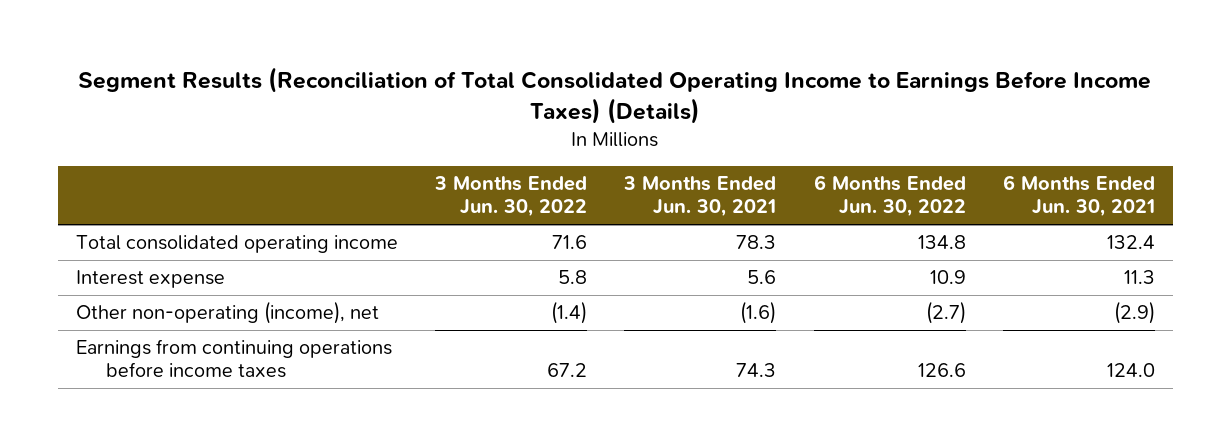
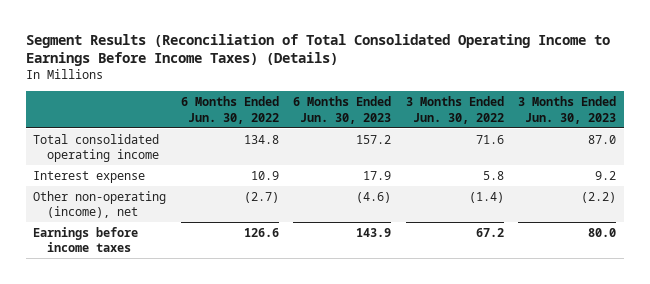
- | 3 Months Ended Jun. 30, 2022 | 3 Months Ended Jun. 30, 2021 | 6 Months Ended Jun. 30, 2022 | 6 Months Ended Jun. 30, 2021
+ | 6 Months Ended Jun. 30, 2022 | 6 Months Ended Jun. 30, 2023 | 3 Months Ended Jun. 30, 2022 | 3 Months Ended Jun. 30, 2023
- Earnings from continuing operations before income taxes | 67.2 | 74.3 | 126.6 | 124.0
+ Earnings before income taxes | 126.6 | 143.9 | 67.2 | 80.0

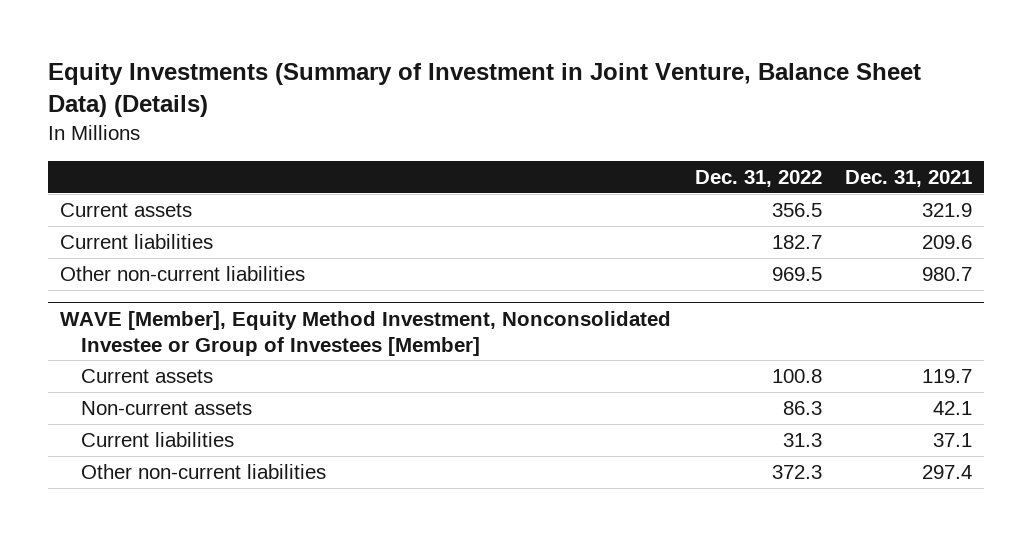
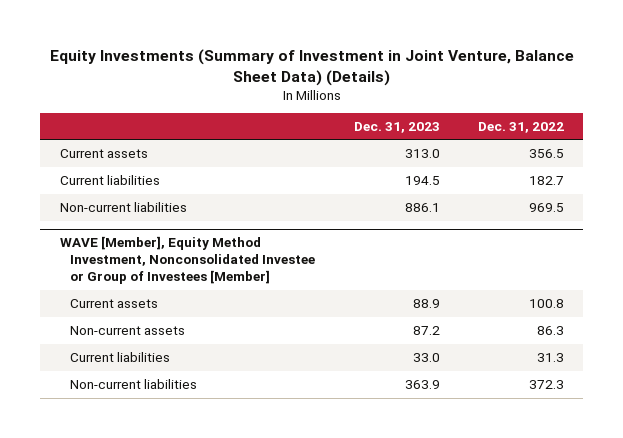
- | Dec. 31, 2022 | Dec. 31, 2021
+ | Dec. 31, 2023 | Dec. 31, 2022
- Other non-current liabilities | 969.5 | 980.7
+ Non-current liabilities | 886.1 | 969.5
@ WAVE [Member], Equity Method Investment, Nonconsolidated Investee or Group of Investees [Member]
- Other non-current liabilities | 372.3 | 297.4
+ Non-current liabilities | 363.9 | 372.3

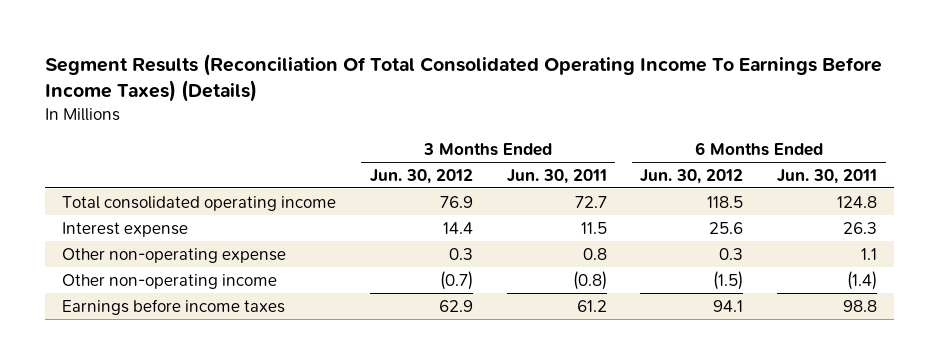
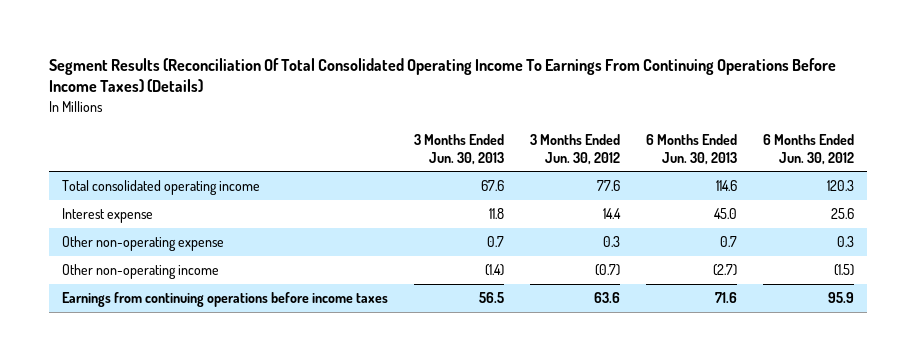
- Segment Results (Reconciliation Of Total Consolidated Operating Income To Earnings Before Income Taxes) (Details)
+ Segment Results (Reconciliation Of Total Consolidated Operating Income To Earnings From Continuing Operations Before Income Taxes) (Details)
- | 3 Months Ended Jun. 30, 2012 | 3 Months Ended Jun. 30, 2011 | 6 Months Ended Jun. 30, 2012 | 6 Months Ended Jun. 30, 2011
+ | 3 Months Ended Jun. 30, 2013 | 3 Months Ended Jun. 30, 2012 | 6 Months Ended Jun. 30, 2013 | 6 Months Ended Jun. 30, 2012
- Total consolidated operating income | 76.9 | 72.7 | 118.5 | 124.8
+ Total consolidated operating income | 67.6 | 77.6 | 114.6 | 120.3
- Earnings before income taxes | 62.9 | 61.2 | 94.1 | 98.8
+ Earnings from continuing operations before income taxes | 56.5 | 63.6 | 71.6 | 95.9

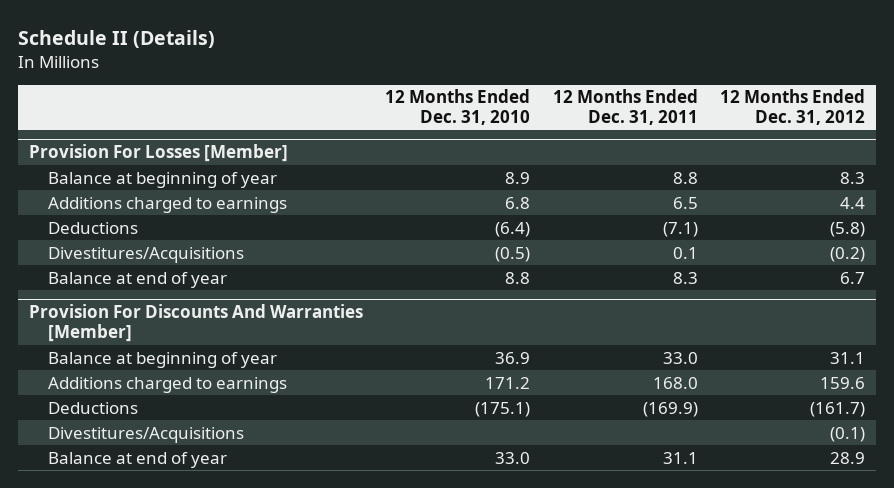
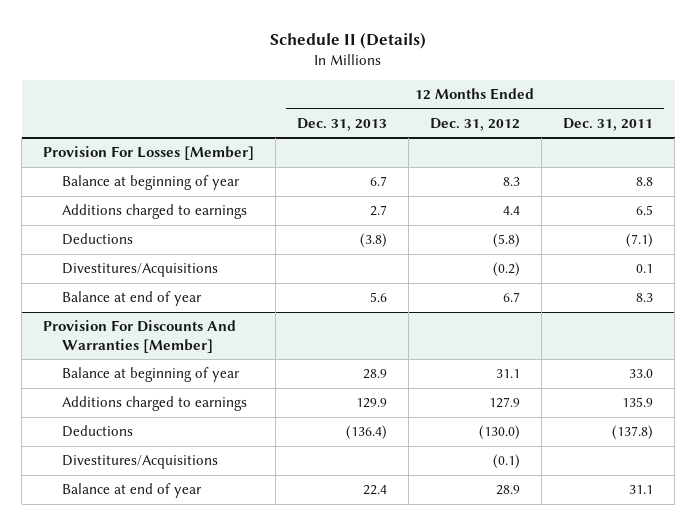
- | 12 Months Ended Dec. 31, 2010 | 12 Months Ended Dec. 31, 2011 | 12 Months Ended Dec. 31, 2012
+ | 12 Months Ended Dec. 31, 2013 | 12 Months Ended Dec. 31, 2012 | 12 Months Ended Dec. 31, 2011
@ Provision For Discounts And Warranties [Member]
- Additions charged to earnings | 171.2 | 168.0 | 159.6
- Deductions | (175.1) | (169.9) | (161.7)
+ Additions charged to earnings | 129.9 | 127.9 | 135.9
+ Deductions | (136.4) | (130.0) | (137.8)

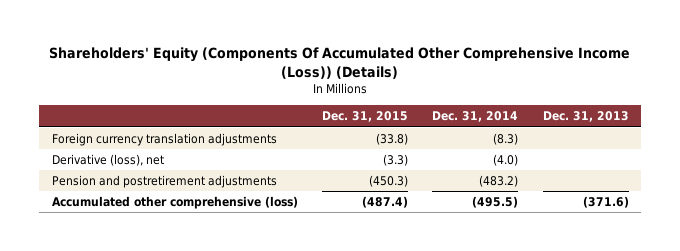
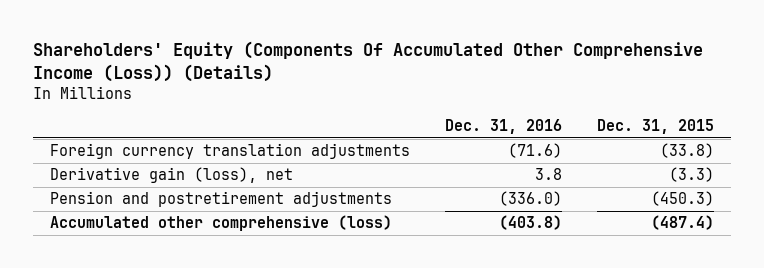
- | Dec. 31, 2015 | Dec. 31, 2014 | Dec. 31, 2013
+ | Dec. 31, 2016 | Dec. 31, 2015
- Derivative (loss), net | (3.3) | (4.0) |
+ Derivative gain (loss), net | 3.8 | (3.3)

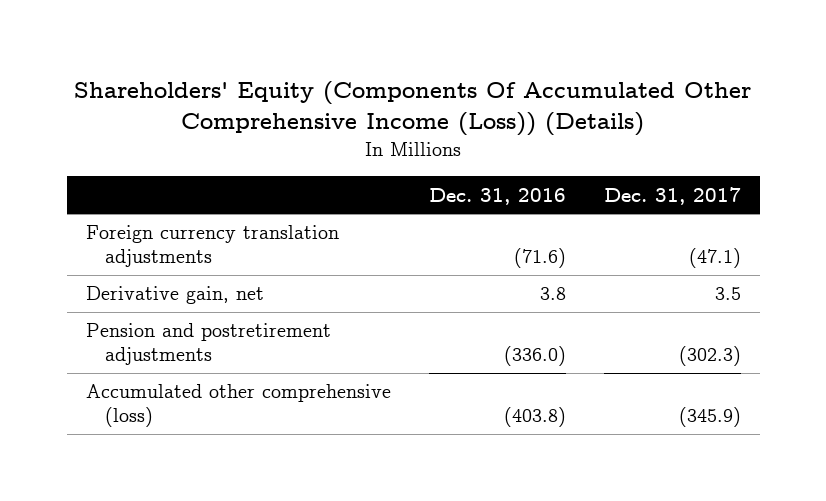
- | Dec. 31, 2016 | Dec. 31, 2015
+ | Dec. 31, 2016 | Dec. 31, 2017
- Derivative gain (loss), net | 3.8 | (3.3)
+ Derivative gain, net | 3.8 | 3.5

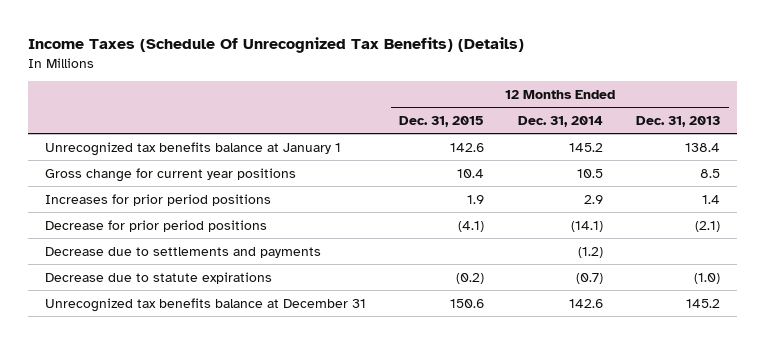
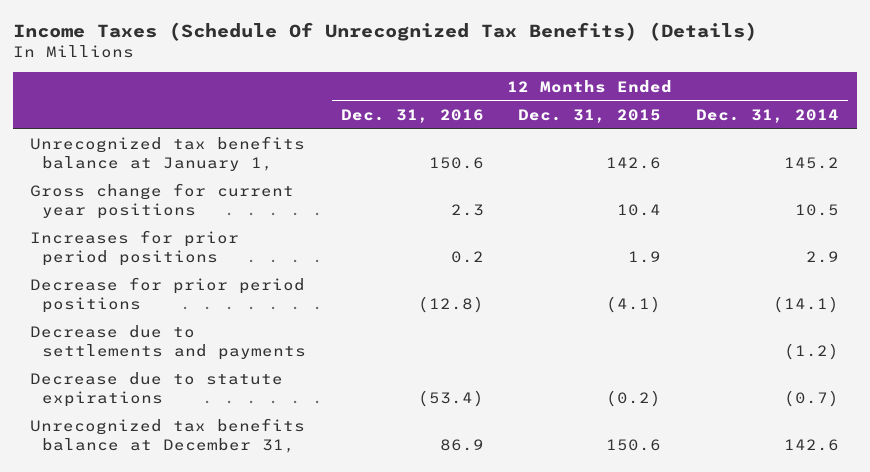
- | 12 Months Ended Dec. 31, 2015 | 12 Months Ended Dec. 31, 2014 | 12 Months Ended Dec. 31, 2013
+ | 12 Months Ended Dec. 31, 2016 | 12 Months Ended Dec. 31, 2015 | 12 Months Ended Dec. 31, 2014
- Unrecognized tax benefits balance at January 1 | 142.6 | 145.2 | 138.4
+ Unrecognized tax benefits balance at January 1, | 150.6 | 142.6 | 145.2
- Unrecognized tax benefits balance at December 31 | 150.6 | 142.6 | 145.2
+ Unrecognized tax benefits balance at December 31, | 86.9 | 150.6 | 142.6

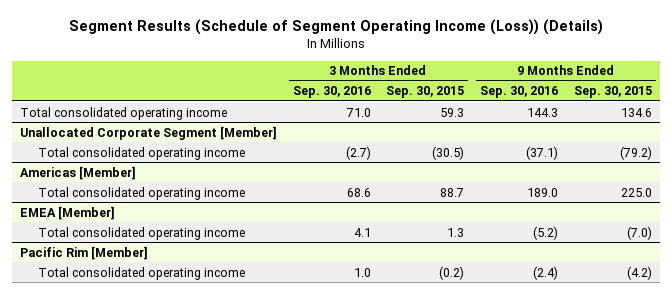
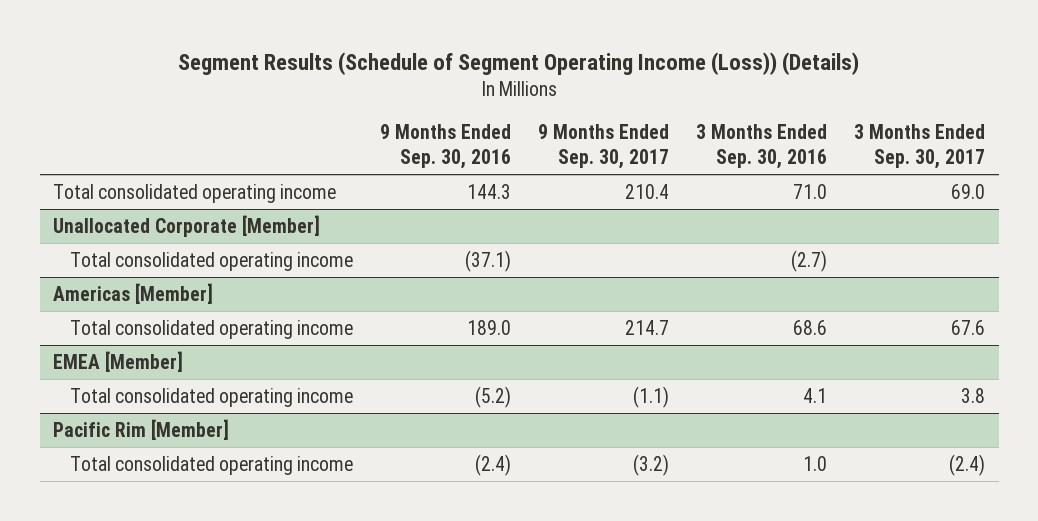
- | 3 Months Ended Sep. 30, 2016 | 3 Months Ended Sep. 30, 2015 | 9 Months Ended Sep. 30, 2016 | 9 Months Ended Sep. 30, 2015
+ | 9 Months Ended Sep. 30, 2016 | 9 Months Ended Sep. 30, 2017 | 3 Months Ended Sep. 30, 2016 | 3 Months Ended Sep. 30, 2017
- Unallocated Corporate Segment [Member]
+ Unallocated Corporate [Member]

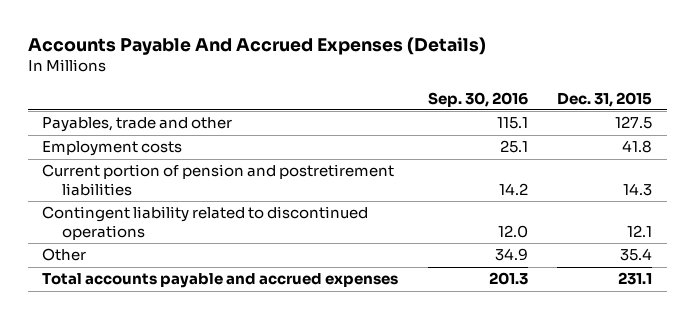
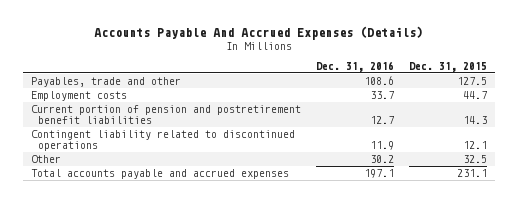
- | Sep. 30, 2016 | Dec. 31, 2015
+ | Dec. 31, 2016 | Dec. 31, 2015
- Employment costs | 25.1 | 41.8
- Current portion of pension and postretirement liabilities | 14.2 | 14.3
+ Employment costs | 33.7 | 44.7
+ Current portion of pension and postretirement benefit liabilities | 12.7 | 14.3
- Other | 34.9 | 35.4
+ Other | 30.2 | 32.5

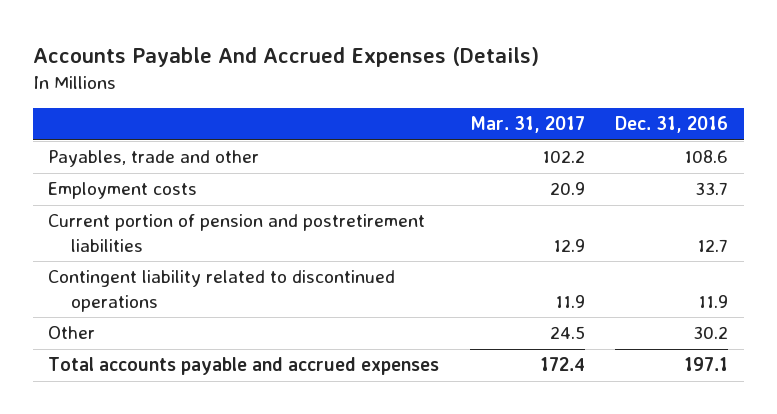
- | Dec. 31, 2016 | Dec. 31, 2015
+ | Mar. 31, 2017 | Dec. 31, 2016
- Current portion of pension and postretirement benefit liabilities | 12.7 | 14.3
+ Current portion of pension and postretirement liabilities | 12.9 | 12.7

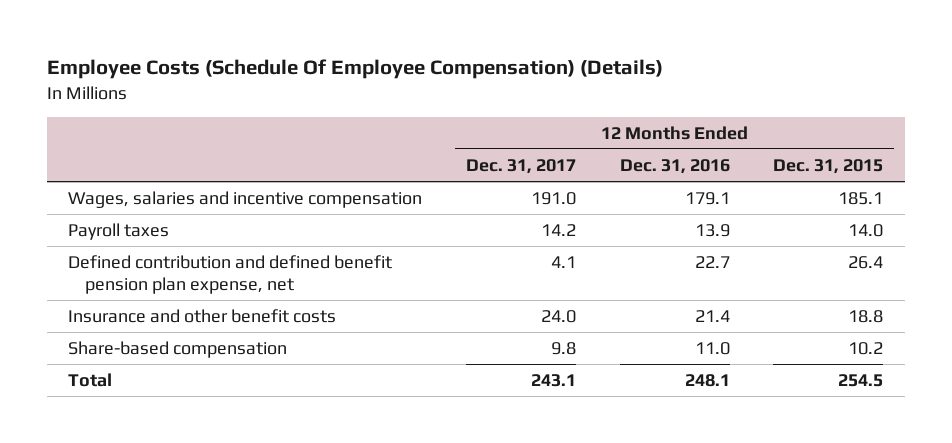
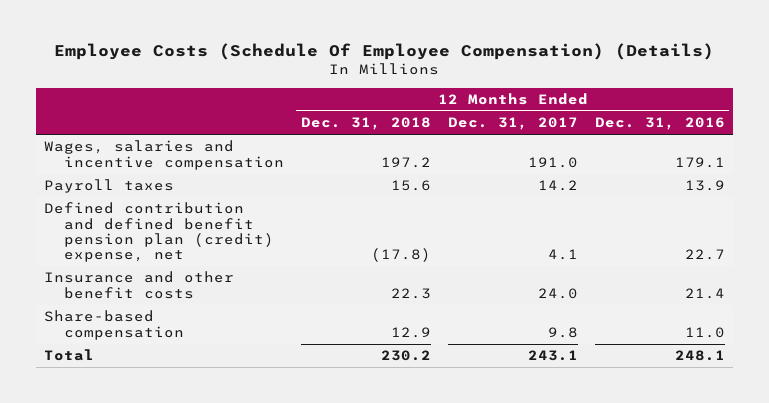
- | 12 Months Ended Dec. 31, 2017 | 12 Months Ended Dec. 31, 2016 | 12 Months Ended Dec. 31, 2015
+ | 12 Months Ended Dec. 31, 2018 | 12 Months Ended Dec. 31, 2017 | 12 Months Ended Dec. 31, 2016
- Defined contribution and defined benefit pension plan expense, net | 4.1 | 22.7 | 26.4
+ Defined contribution and defined benefit pension plan (credit) expense, net | (17.8) | 4.1 | 22.7

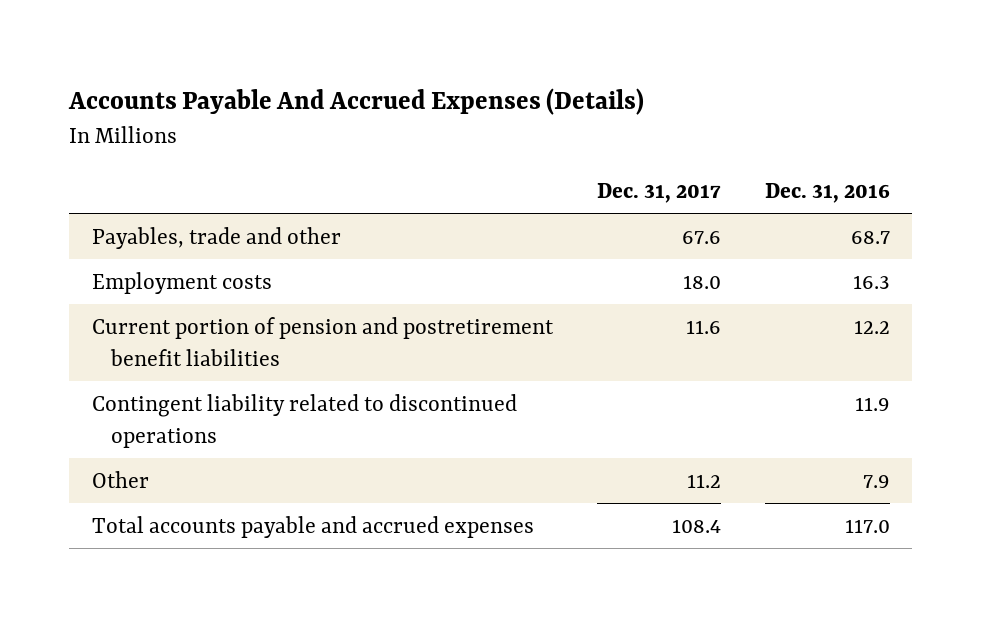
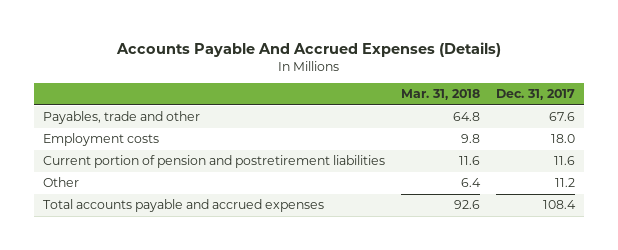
- | Dec. 31, 2017 | Dec. 31, 2016
+ | Mar. 31, 2018 | Dec. 31, 2017
- Current portion of pension and postretirement benefit liabilities | 11.6 | 12.2
- Contingent liability related to discontinued operations | | 11.9
+ Current portion of pension and postretirement liabilities | 11.6 | 11.6

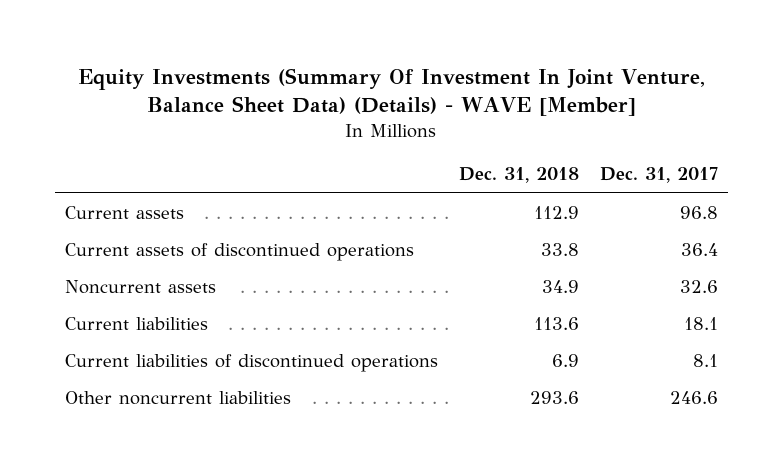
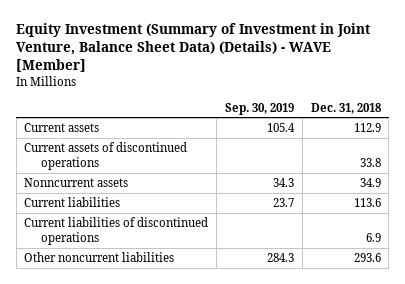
- Equity Investments (Summary Of Investment In Joint Venture, Balance Sheet Data) (Details) - WAVE [Member]
+ Equity Investment (Summary of Investment in Joint Venture, Balance Sheet Data) (Details) - WAVE [Member]
- | Dec. 31, 2018 | Dec. 31, 2017
+ | Sep. 30, 2019 | Dec. 31, 2018
- Noncurrent assets | 34.9 | 32.6
+ Nonncurrent assets | 34.3 | 34.9

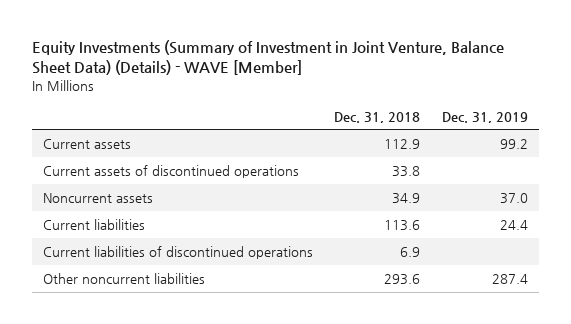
- Equity Investment (Summary of Investment in Joint Venture, Balance Sheet Data) (Details) - WAVE [Member]
+ Equity Investments (Summary of Investment in Joint Venture, Balance Sheet Data) (Details) - WAVE [Member]
- | Sep. 30, 2019 | Dec. 31, 2018
+ | Dec. 31, 2018 | Dec. 31, 2019
- Nonncurrent assets | 34.3 | 34.9
+ Noncurrent assets | 34.9 | 37.0

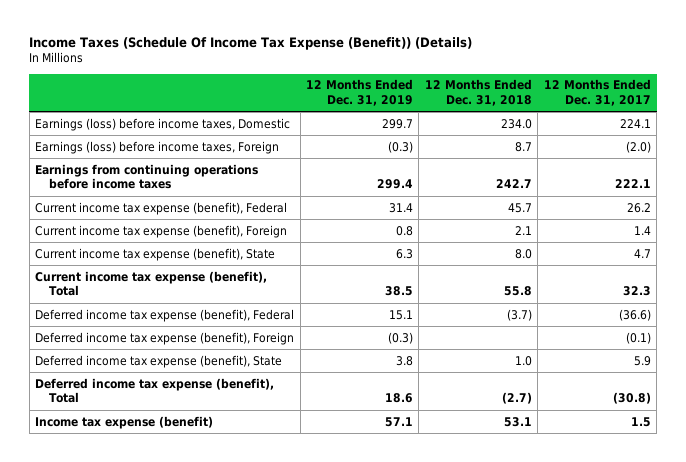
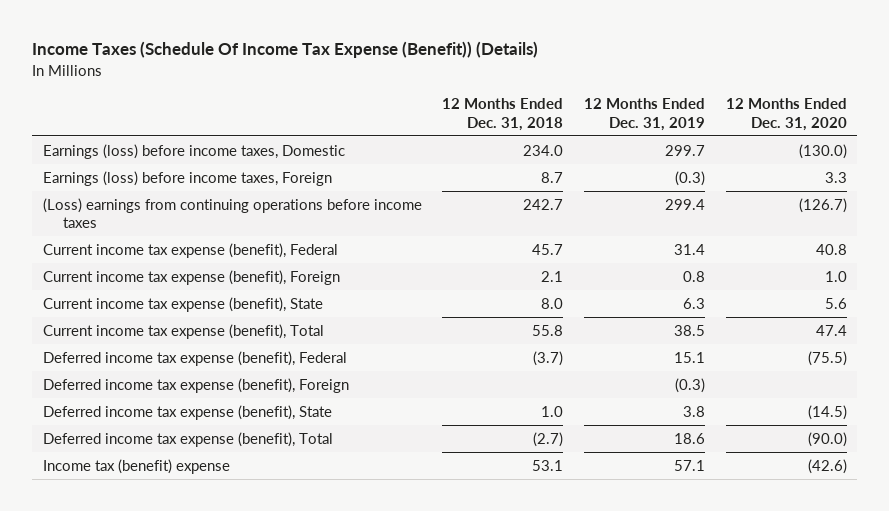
- | 12 Months Ended Dec. 31, 2019 | 12 Months Ended Dec. 31, 2018 | 12 Months Ended Dec. 31, 2017
+ | 12 Months Ended Dec. 31, 2018 | 12 Months Ended Dec. 31, 2019 | 12 Months Ended Dec. 31, 2020
- Earnings from continuing operations before income taxes | 299.4 | 242.7 | 222.1
+ (Loss) earnings from continuing operations before income taxes | 242.7 | 299.4 | (126.7)
- Income tax expense (benefit) | 57.1 | 53.1 | 1.5
+ Income tax (benefit) expense | 53.1 | 57.1 | (42.6)

